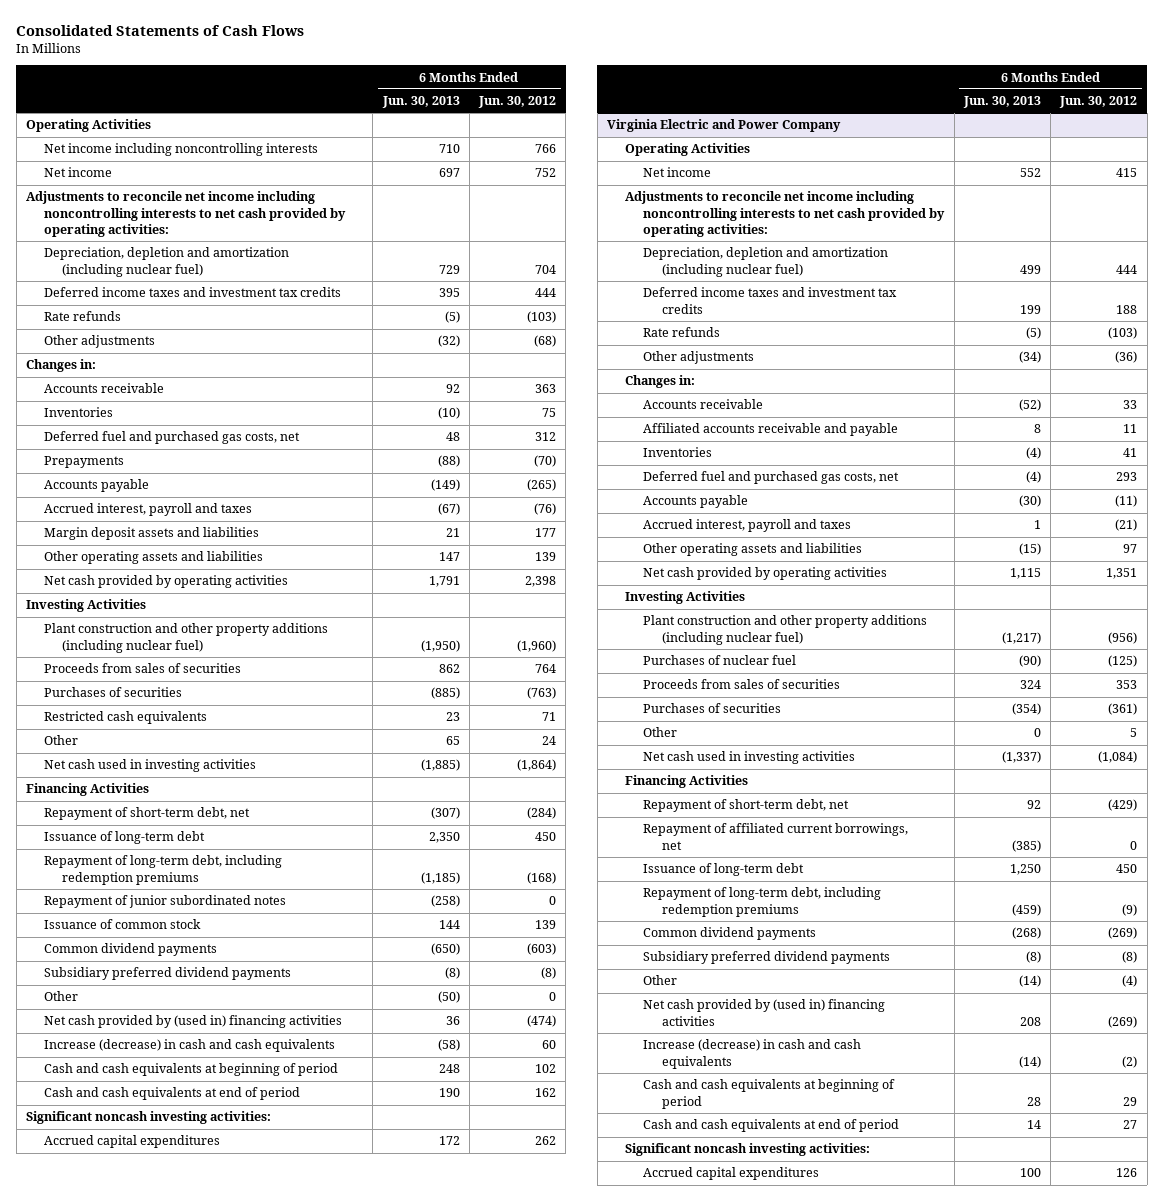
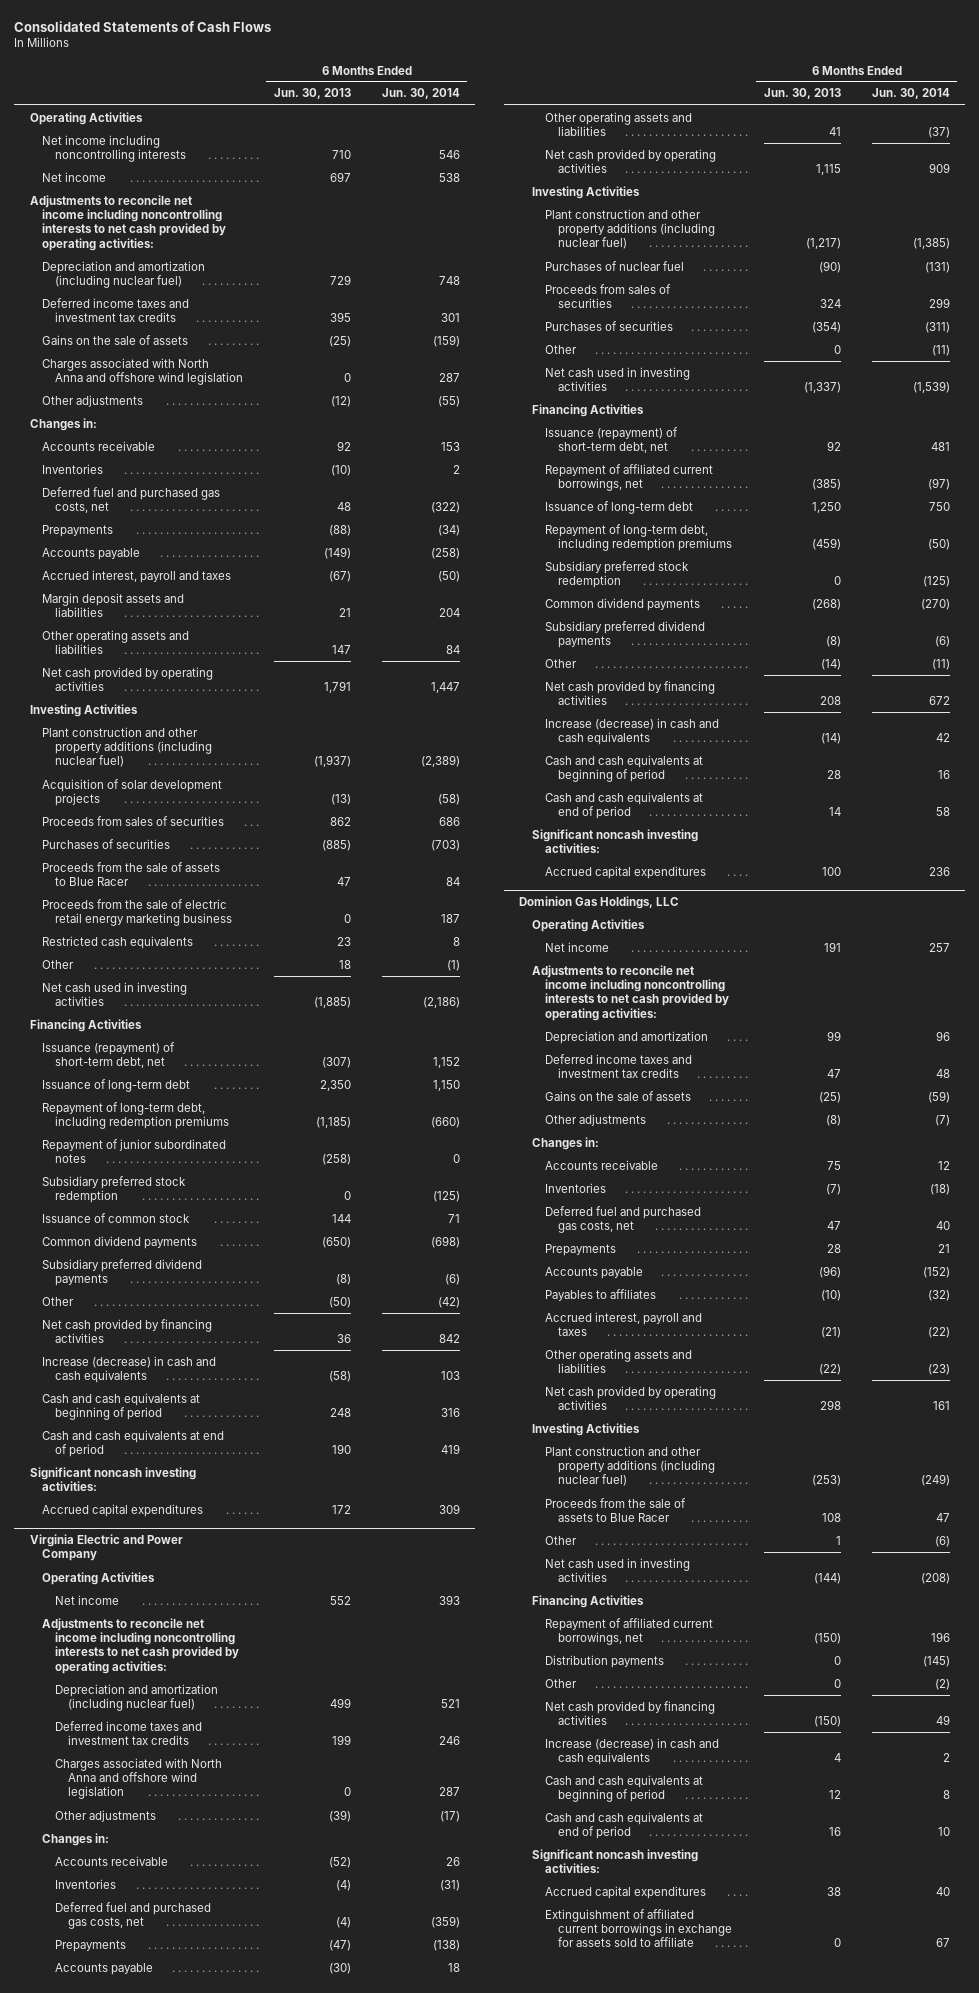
- | 6 Months Ended Jun. 30, 2013 | 6 Months Ended Jun. 30, 2012
+ | 6 Months Ended Jun. 30, 2013 | 6 Months Ended Jun. 30, 2014
- Depreciation, depletion and amortization (including nuclear fuel) | 729 | 704
+ Depreciation and amortization (including nuclear fuel) | 729 | 748
- Rate refunds | (5) | (103)
- Other adjustments | (32) | (68)
+ Gains on the sale of assets | (25) | (159)
+ Charges associated with North Anna and offshore wind legislation | 0 | 287
+ Other adjustments | (12) | (55)
- Plant construction and other property additions (including nuclear fuel) | (1,950) | (1,960)
+ Plant construction and other property additions (including nuclear fuel) | (1,937) | (2,389)
+ Acquisition of solar development projects | (13) | (58)
+ Proceeds from the sale of assets to Blue Racer | 47 | 84
+ Proceeds from the sale of electric retail energy marketing business | 0 | 187
- Other | 65 | 24
+ Other | 18 | (1)
- Repayment of short-term debt, net | (307) | (284)
+ Issuance (repayment) of short-term debt, net | (307) | 1,152
+ Subsidiary preferred stock redemption | 0 | (125)
- Net cash provided by (used in) financing activities | 36 | (474)
+ Net cash provided by financing activities | 36 | 842
@ Virginia Electric and Power Company
- Depreciation, depletion and amortization (including nuclear fuel) | 499 | 444
+ Depreciation and amortization (including nuclear fuel) | 499 | 521
- Rate refunds | (5) | (103)
- Other adjustments | (34) | (36)
+ Charges associated with North Anna and offshore wind legislation | 0 | 287
+ Other adjustments | (39) | (17)
- Affiliated accounts receivable and payable | 8 | 11
+ Prepayments | (47) | (138)
- Accrued interest, payroll and taxes | 1 | (21)
- Other operating assets and liabilities | (15) | 97
+ Other operating assets and liabilities | 41 | (37)
- Repayment of short-term debt, net | 92 | (429)
+ Issuance (repayment) of short-term debt, net | 92 | 481
+ Subsidiary preferred stock redemption | 0 | (125)
- Net cash provided by (used in) financing activities | 208 | (269)
+ Net cash provided by financing activities | 208 | 672
+ Dominion Gas Holdings, LLC
+ Operating Activities
+ Net income | 191 | 257
+ Adjustments to reconcile net income including noncontrolling interests to net cash provided by operating activities:
+ Depreciation and amortization | 99 | 96
+ Deferred income taxes and investment tax credits | 47 | 48
+ Gains on the sale of assets | (25) | (59)
+ Other adjustments | (8) | (7)
+ Changes in:
+ Accounts receivable | 75 | 12
+ Inventories | (7) | (18)
+ Deferred fuel and purchased gas costs, net | 47 | 40
+ Prepayments | 28 | 21
+ Accounts payable | (96) | (152)
+ Payables to affiliates | (10) | (32)
+ Accrued interest, payroll and taxes | (21) | (22)
+ Other operating assets and liabilities | (22) | (23)
+ Net cash provided by operating activities | 298 | 161
+ Investing Activities
+ Plant construction and other property additions (including nuclear fuel) | (253) | (249)
+ Proceeds from the sale of assets to Blue Racer | 108 | 47
+ Other | 1 | (6)
+ Net cash used in investing activities | (144) | (208)
+ Financing Activities
+ Repayment of affiliated current borrowings, net | (150) | 196
+ Distribution payments | 0 | (145)
+ Other | 0 | (2)
+ Net cash provided by financing activities | (150) | 49
+ Increase (decrease) in cash and cash equivalents | 4 | 2
+ Cash and cash equivalents at beginning of period | 12 | 8
+ Cash and cash equivalents at end of period | 16 | 10
+ Significant noncash investing activities:
+ Accrued capital expenditures | 38 | 40
+ Extinguishment of affiliated current borrowings in exchange for assets sold to affiliate | 0 | 67

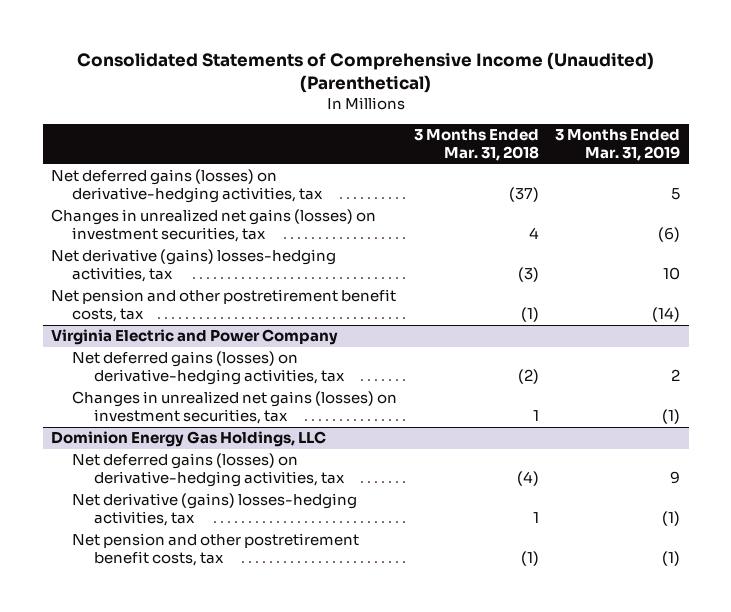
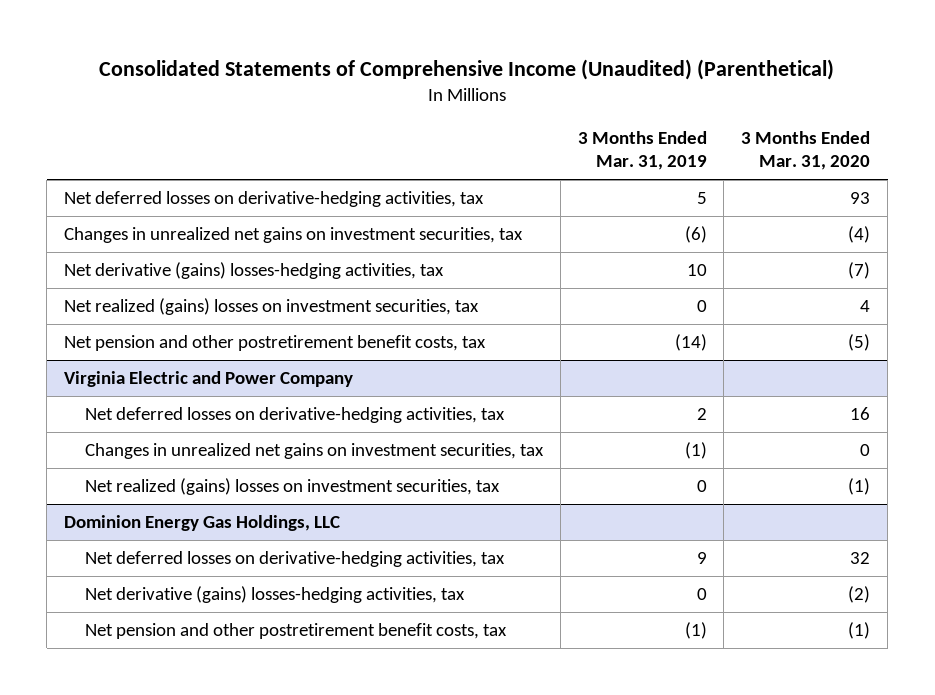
- | 3 Months Ended Mar. 31, 2018 | 3 Months Ended Mar. 31, 2019
+ | 3 Months Ended Mar. 31, 2019 | 3 Months Ended Mar. 31, 2020
- Net deferred gains (losses) on derivative-hedging activities, tax | (37) | 5
- Changes in unrealized net gains (losses) on investment securities, tax | 4 | (6)
+ Net deferred losses on derivative-hedging activities, tax | 5 | 93
+ Changes in unrealized net gains on investment securities, tax | (6) | (4)
+ Net realized (gains) losses on investment securities, tax | 0 | 4
@ Virginia Electric and Power Company
- Net deferred gains (losses) on derivative-hedging activities, tax | (2) | 2
- Changes in unrealized net gains (losses) on investment securities, tax | 1 | (1)
+ Net deferred losses on derivative-hedging activities, tax | 2 | 16
+ Changes in unrealized net gains on investment securities, tax | (1) | 0
+ Net realized (gains) losses on investment securities, tax | 0 | (1)
@ Dominion Energy Gas Holdings, LLC
- Net deferred gains (losses) on derivative-hedging activities, tax | (4) | 9
- Net derivative (gains) losses-hedging activities, tax | 1 | (1)
+ Net deferred losses on derivative-hedging activities, tax | 9 | 32
+ Net derivative (gains) losses-hedging activities, tax | 0 | (2)

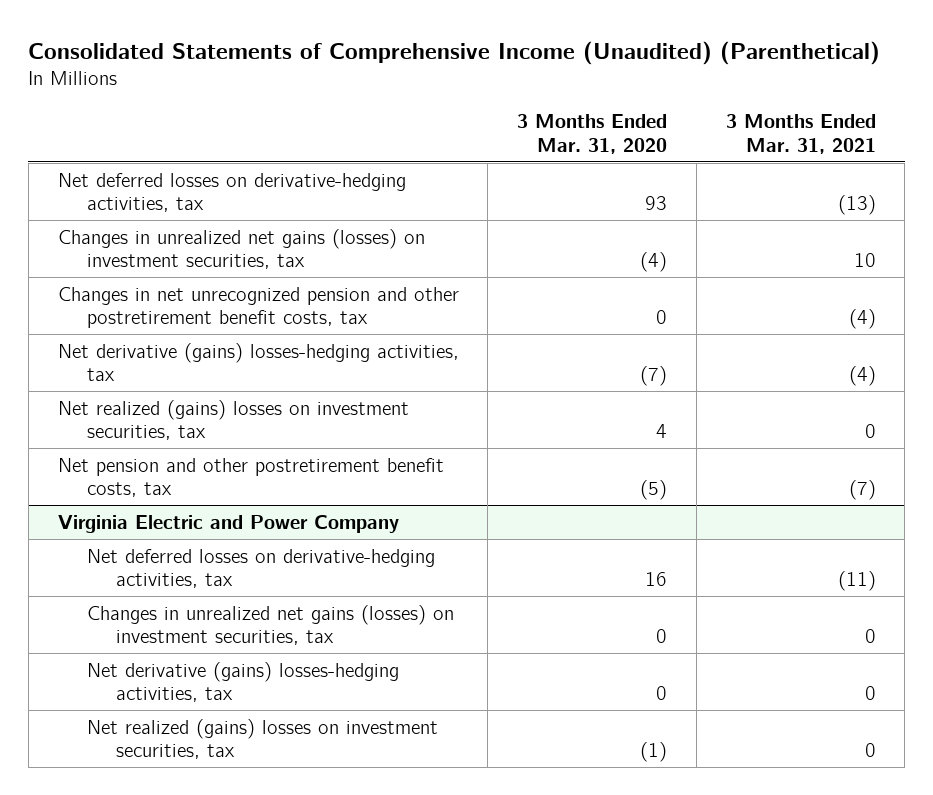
- | 3 Months Ended Mar. 31, 2019 | 3 Months Ended Mar. 31, 2020
+ | 3 Months Ended Mar. 31, 2020 | 3 Months Ended Mar. 31, 2021
- Changes in unrealized net gains on investment securities, tax | (6) | (4)
+ Changes in unrealized net gains (losses) on investment securities, tax | (4) | 10
+ Changes in net unrecognized pension and other postretirement benefit costs, tax | 0 | (4)
@ Virginia Electric and Power Company
- Changes in unrealized net gains on investment securities, tax | (1) | 0
+ Changes in unrealized net gains (losses) on investment securities, tax | 0 | 0
+ Net derivative (gains) losses-hedging activities, tax | 0 | 0
- Dominion Energy Gas Holdings, LLC
- Net deferred losses on derivative-hedging activities, tax | 9 | 32
- Net derivative (gains) losses-hedging activities, tax | 0 | (2)
- Net pension and other postretirement benefit costs, tax | (1) | (1)

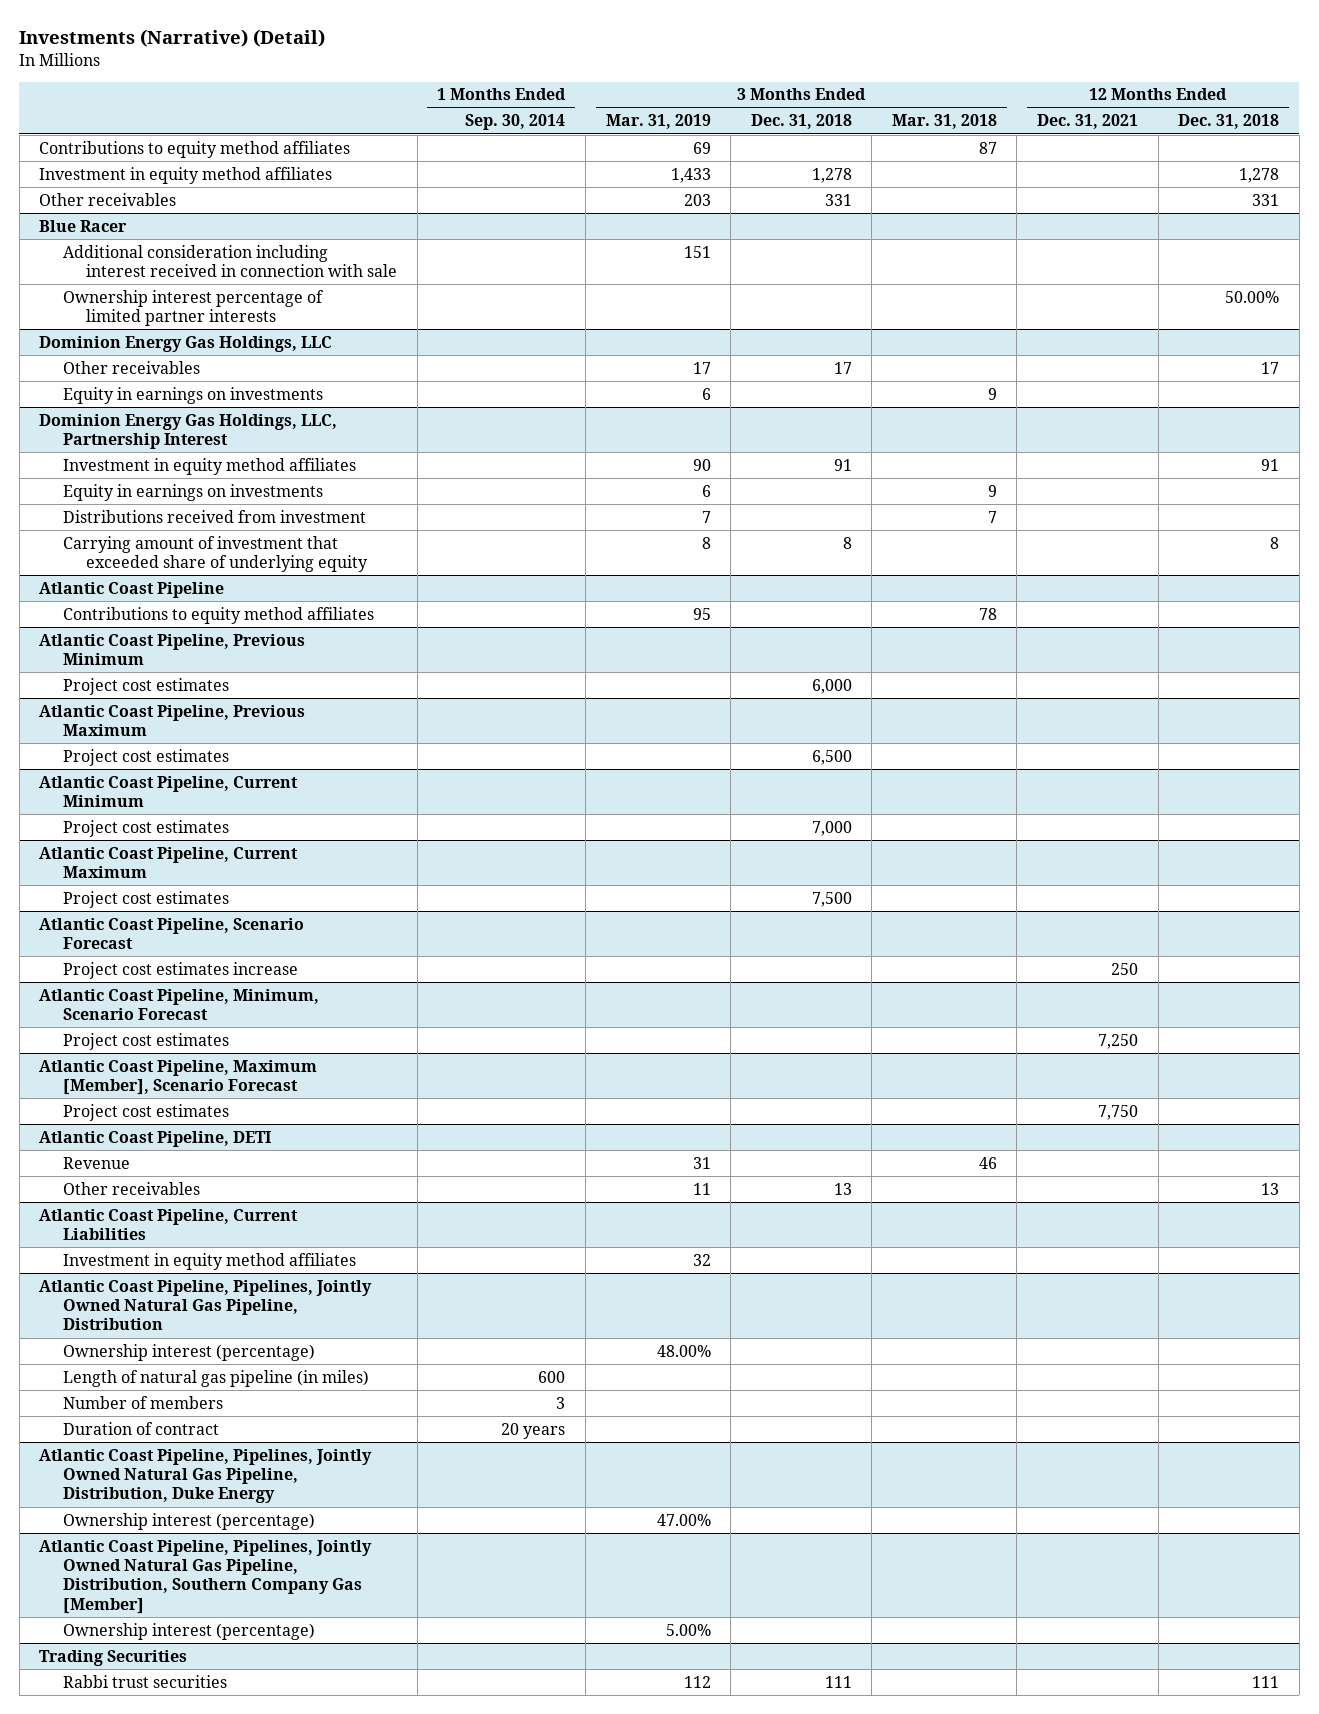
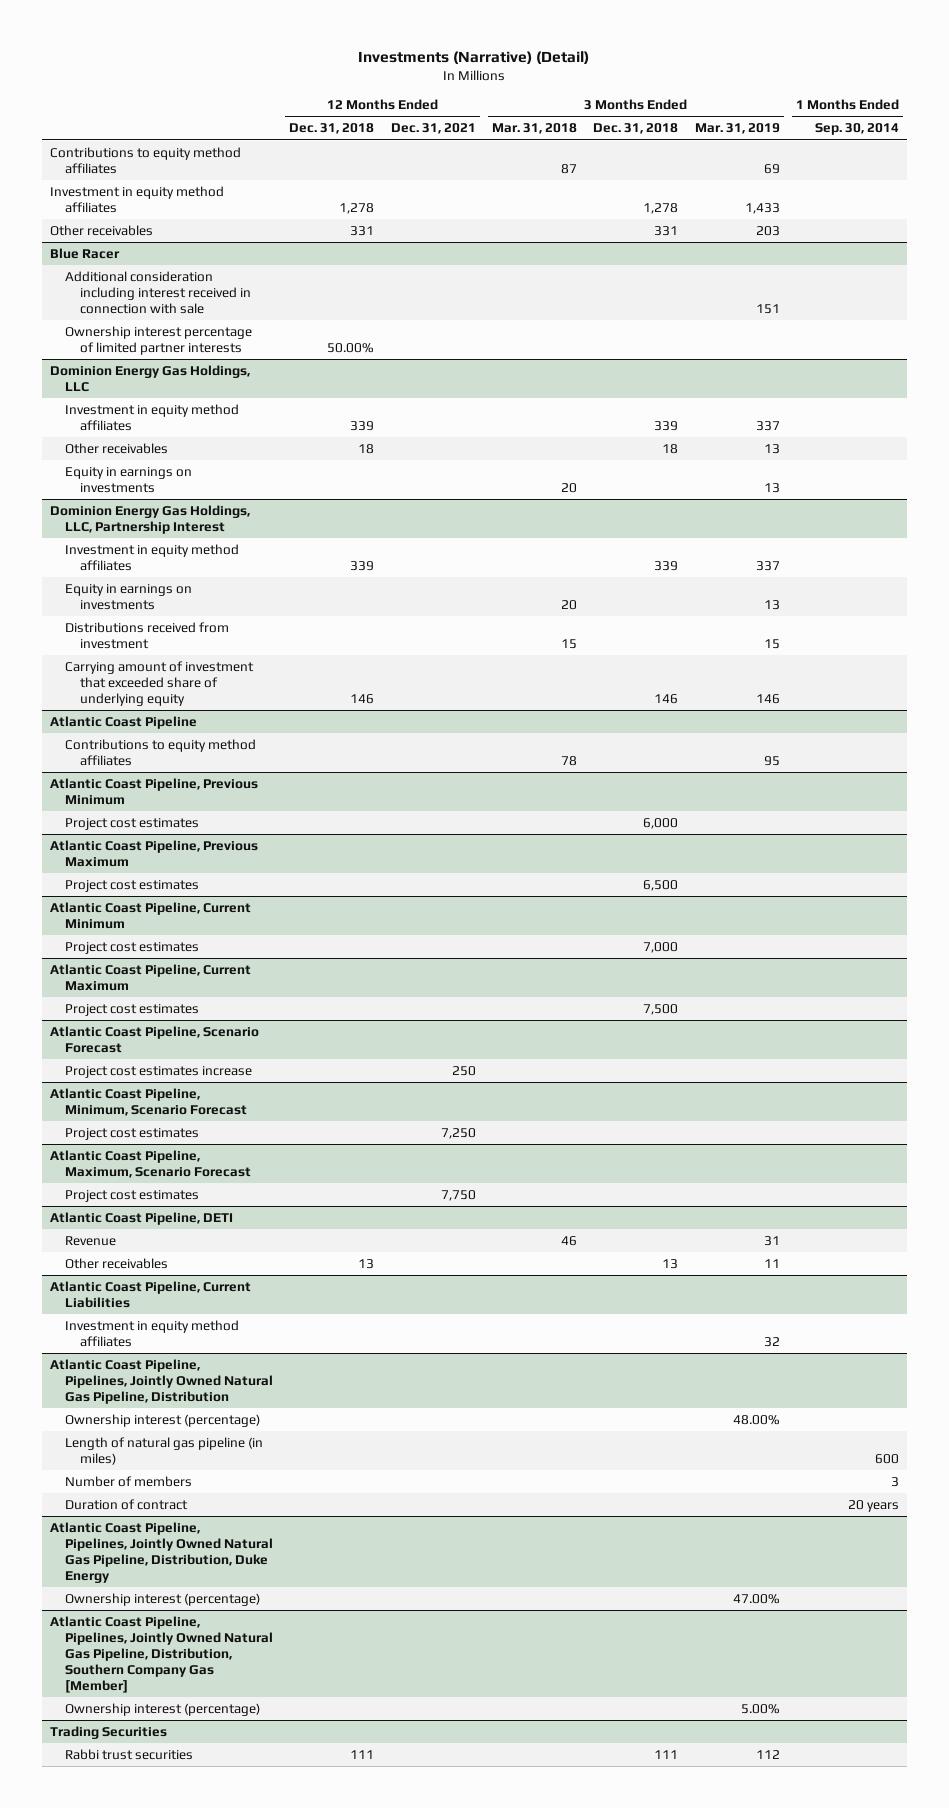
- | 1 Months Ended Sep. 30, 2014 | 3 Months Ended Mar. 31, 2019 | 3 Months Ended Dec. 31, 2018 | 3 Months Ended Mar. 31, 2018 | 12 Months Ended Dec. 31, 2021 | 12 Months Ended Dec. 31, 2018
+ | 12 Months Ended Dec. 31, 2018 | 12 Months Ended Dec. 31, 2021 | 3 Months Ended Mar. 31, 2018 | 3 Months Ended Dec. 31, 2018 | 3 Months Ended Mar. 31, 2019 | 1 Months Ended Sep. 30, 2014
@ Dominion Energy Gas Holdings, LLC
- Other receivables | | 17 | 17 | | | 17
- Equity in earnings on investments | | 6 | | 9 | |
+ Investment in equity method affiliates | 339 | | | 339 | 337 |
+ Other receivables | 18 | | | 18 | 13 |
+ Equity in earnings on investments | | | 20 | | 13 |
@ Dominion Energy Gas Holdings, LLC, Partnership Interest
- Investment in equity method affiliates | | 90 | 91 | | | 91
- Equity in earnings on investments | | 6 | | 9 | |
- Distributions received from investment | | 7 | | 7 | |
- Carrying amount of investment that exceeded share of underlying equity | | 8 | 8 | | | 8
+ Investment in equity method affiliates | 339 | | | 339 | 337 |
+ Equity in earnings on investments | | | 20 | | 13 |
+ Distributions received from investment | | | 15 | | 15 |
+ Carrying amount of investment that exceeded share of underlying equity | 146 | | | 146 | 146 |
- Atlantic Coast Pipeline, Maximum [Member], Scenario Forecast
+ Atlantic Coast Pipeline, Maximum, Scenario Forecast

